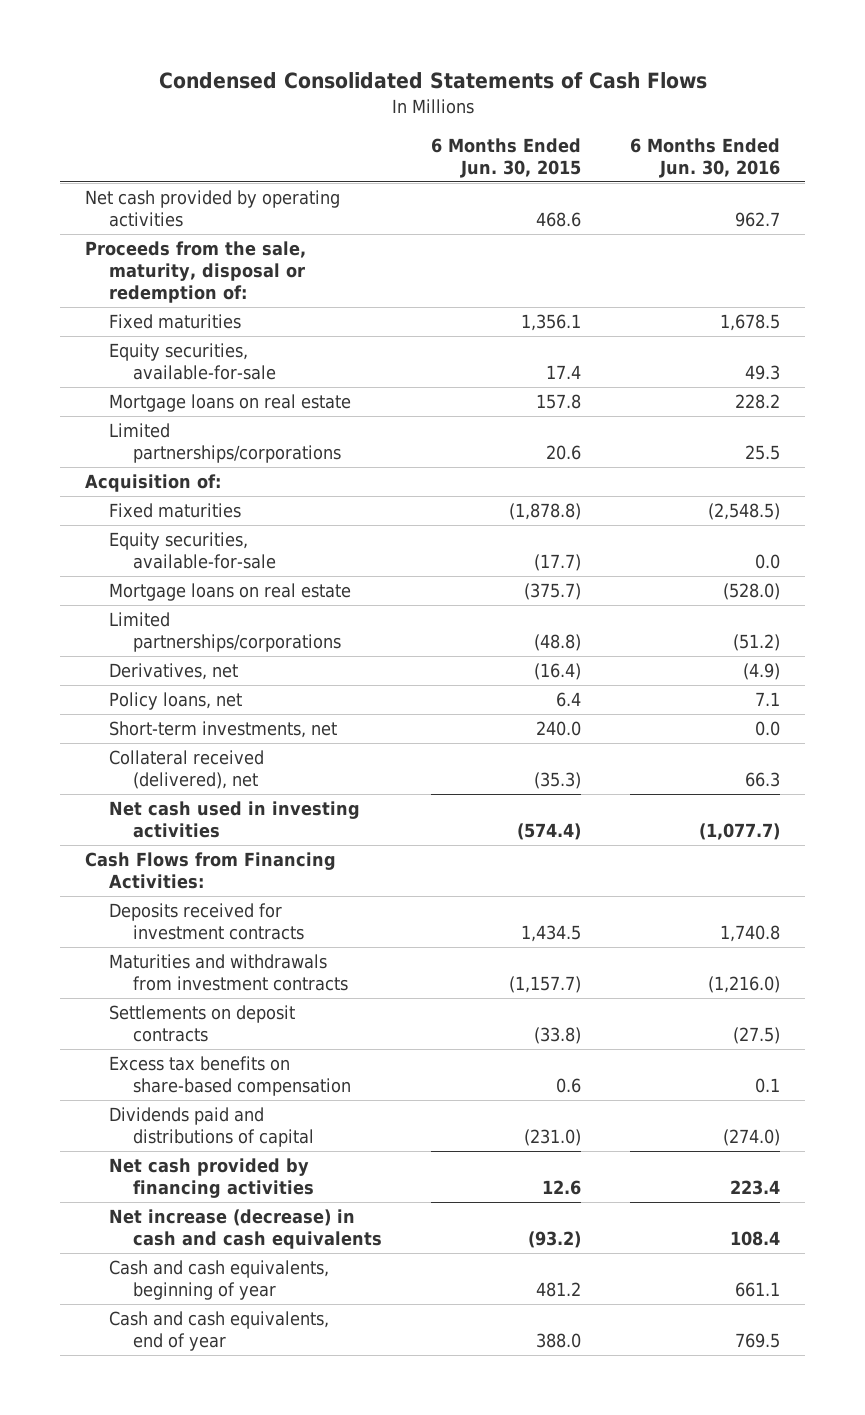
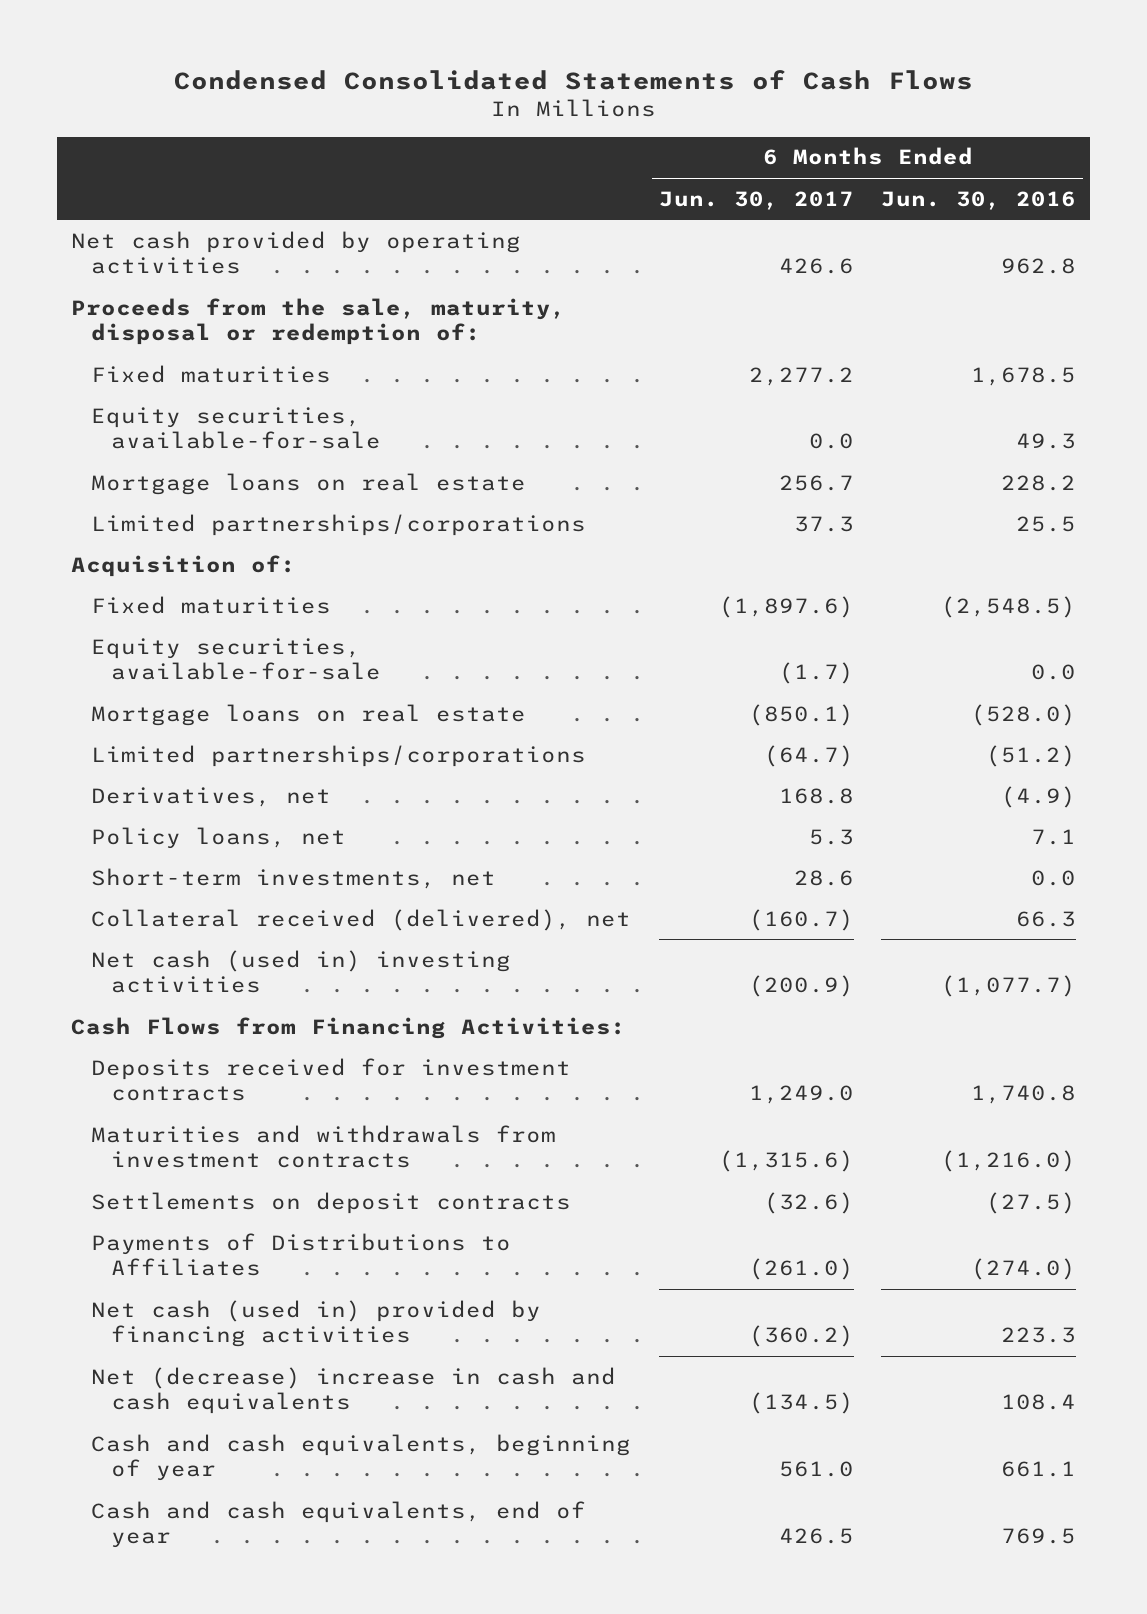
- | 6 Months Ended Jun. 30, 2015 | 6 Months Ended Jun. 30, 2016
+ | 6 Months Ended Jun. 30, 2017 | 6 Months Ended Jun. 30, 2016
- Net cash provided by operating activities | 468.6 | 962.7
+ Net cash provided by operating activities | 426.6 | 962.8
- Net cash used in investing activities | (574.4) | (1,077.7)
+ Net cash (used in) investing activities | (200.9) | (1,077.7)
- Excess tax benefits on share-based compensation | 0.6 | 0.1
- Dividends paid and distributions of capital | (231.0) | (274.0)
- Net cash provided by financing activities | 12.6 | 223.4
- Net increase (decrease) in cash and cash equivalents | (93.2) | 108.4
+ Payments of Distributions to Affiliates | (261.0) | (274.0)
+ Net cash (used in) provided by financing activities | (360.2) | 223.3
+ Net (decrease) increase in cash and cash equivalents | (134.5) | 108.4

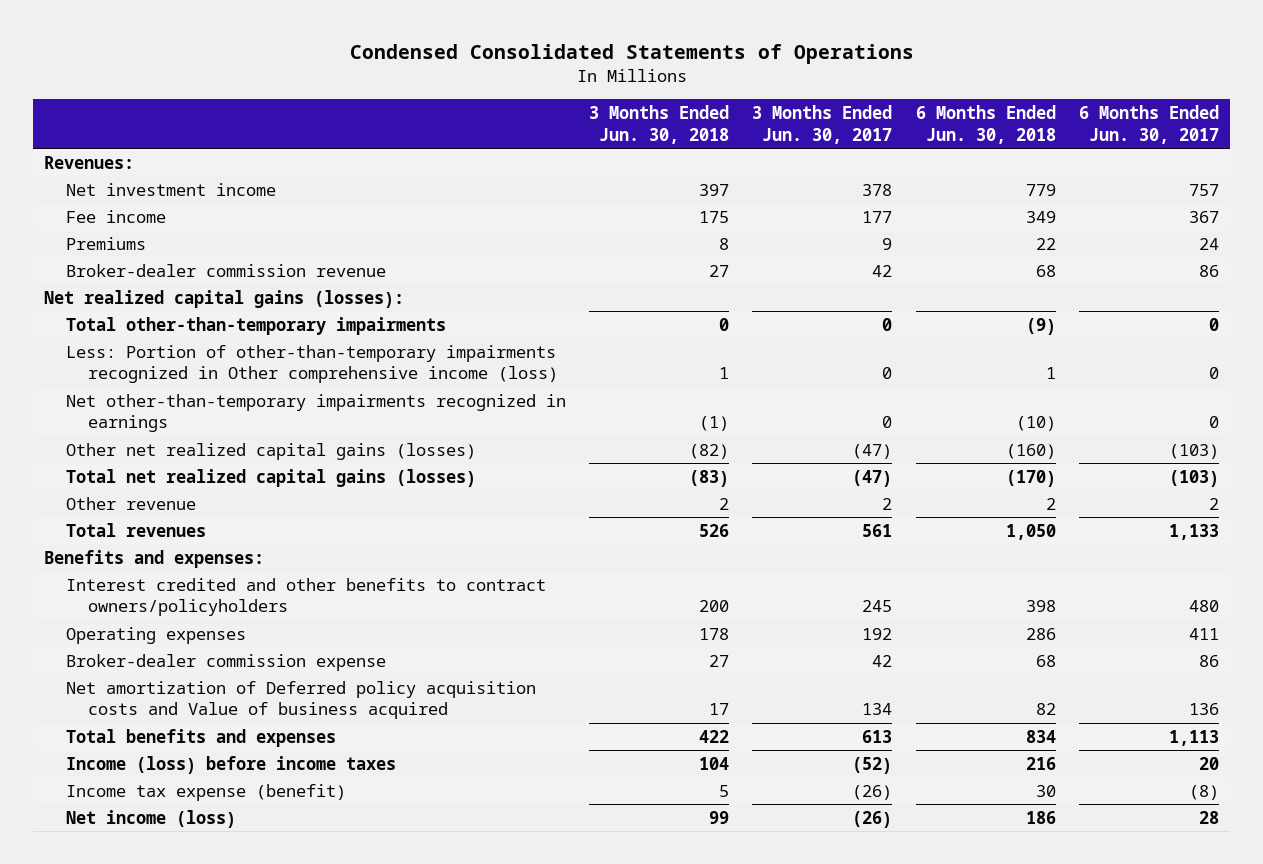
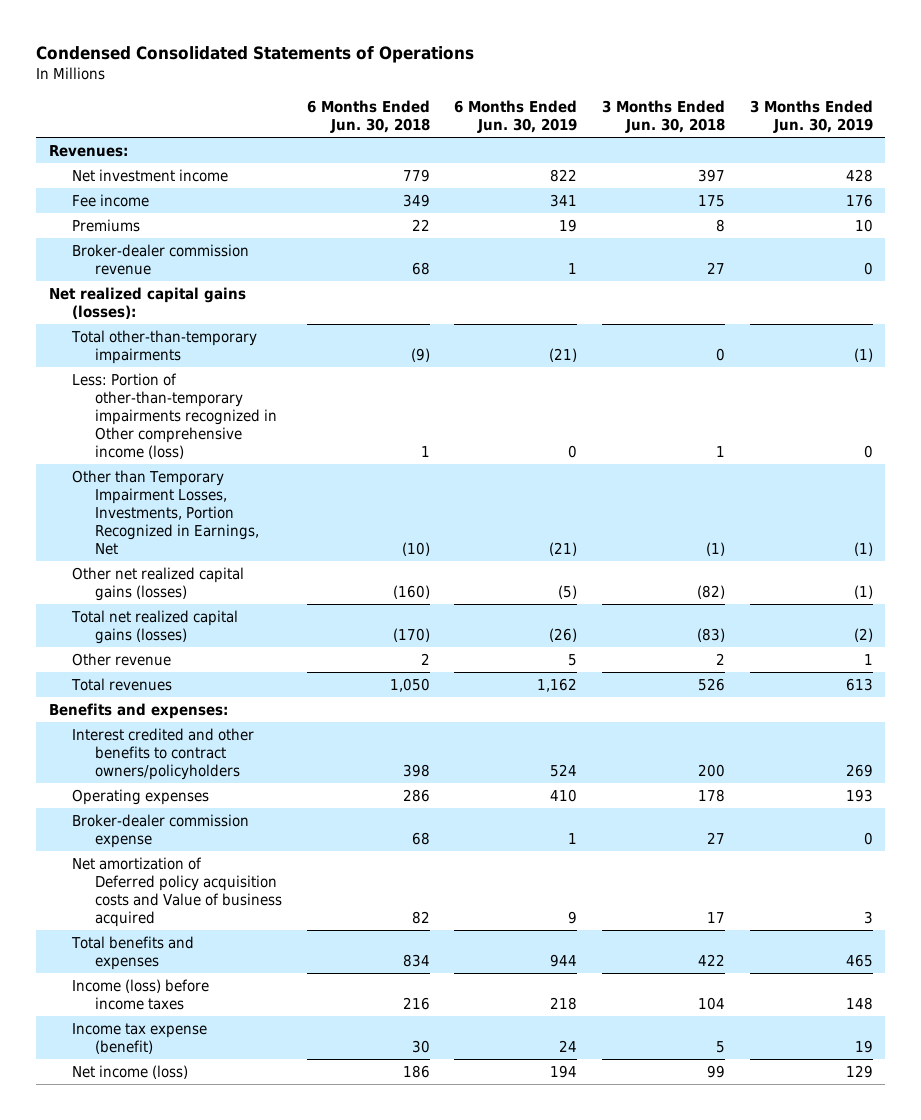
- | 3 Months Ended Jun. 30, 2018 | 3 Months Ended Jun. 30, 2017 | 6 Months Ended Jun. 30, 2018 | 6 Months Ended Jun. 30, 2017
+ | 6 Months Ended Jun. 30, 2018 | 6 Months Ended Jun. 30, 2019 | 3 Months Ended Jun. 30, 2018 | 3 Months Ended Jun. 30, 2019
- Net other-than-temporary impairments recognized in earnings | (1) | 0 | (10) | 0
+ Other than Temporary Impairment Losses, Investments, Portion Recognized in Earnings, Net | (10) | (21) | (1) | (1)

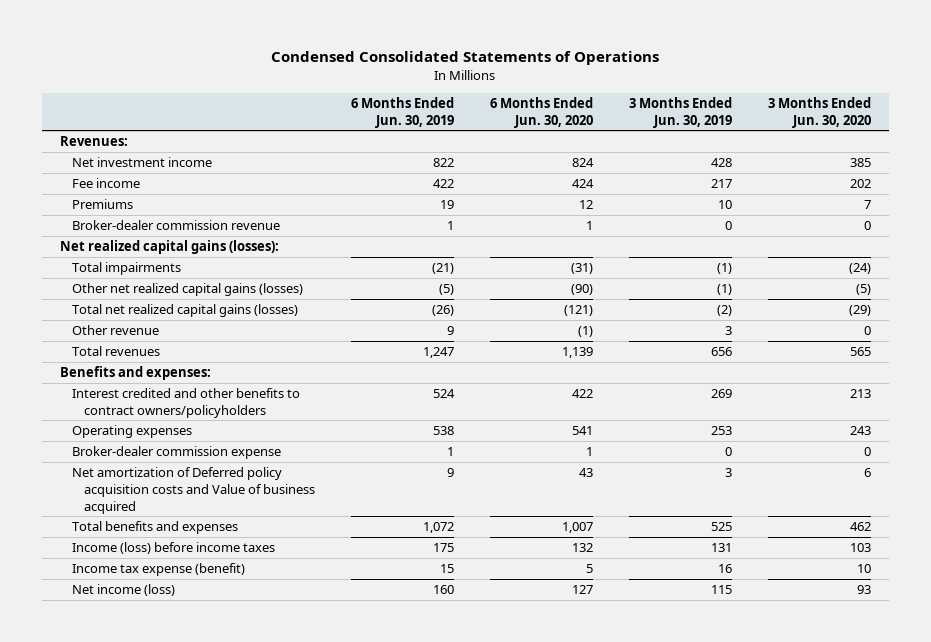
- | 6 Months Ended Jun. 30, 2018 | 6 Months Ended Jun. 30, 2019 | 3 Months Ended Jun. 30, 2018 | 3 Months Ended Jun. 30, 2019
+ | 6 Months Ended Jun. 30, 2019 | 6 Months Ended Jun. 30, 2020 | 3 Months Ended Jun. 30, 2019 | 3 Months Ended Jun. 30, 2020
- Fee income | 349 | 341 | 175 | 176
+ Fee income | 422 | 424 | 217 | 202
- Total other-than-temporary impairments | (9) | (21) | 0 | (1)
- Less: Portion of other-than-temporary impairments recognized in Other comprehensive income (loss) | 1 | 0 | 1 | 0
- Other than Temporary Impairment Losses, Investments, Portion Recognized in Earnings, Net | (10) | (21) | (1) | (1)
+ Total impairments | (21) | (31) | (1) | (24)
- Other revenue | 2 | 5 | 2 | 1
- Total revenues | 1,050 | 1,162 | 526 | 613
+ Other revenue | 9 | (1) | 3 | 0
+ Total revenues | 1,247 | 1,139 | 656 | 565
- Operating expenses | 286 | 410 | 178 | 193
+ Operating expenses | 538 | 541 | 253 | 243
- Total benefits and expenses | 834 | 944 | 422 | 465
- Income (loss) before income taxes | 216 | 218 | 104 | 148
- Income tax expense (benefit) | 30 | 24 | 5 | 19
- Net income (loss) | 186 | 194 | 99 | 129
+ Total benefits and expenses | 1,072 | 1,007 | 525 | 462
+ Income (loss) before income taxes | 175 | 132 | 131 | 103
+ Income tax expense (benefit) | 15 | 5 | 16 | 10
+ Net income (loss) | 160 | 127 | 115 | 93

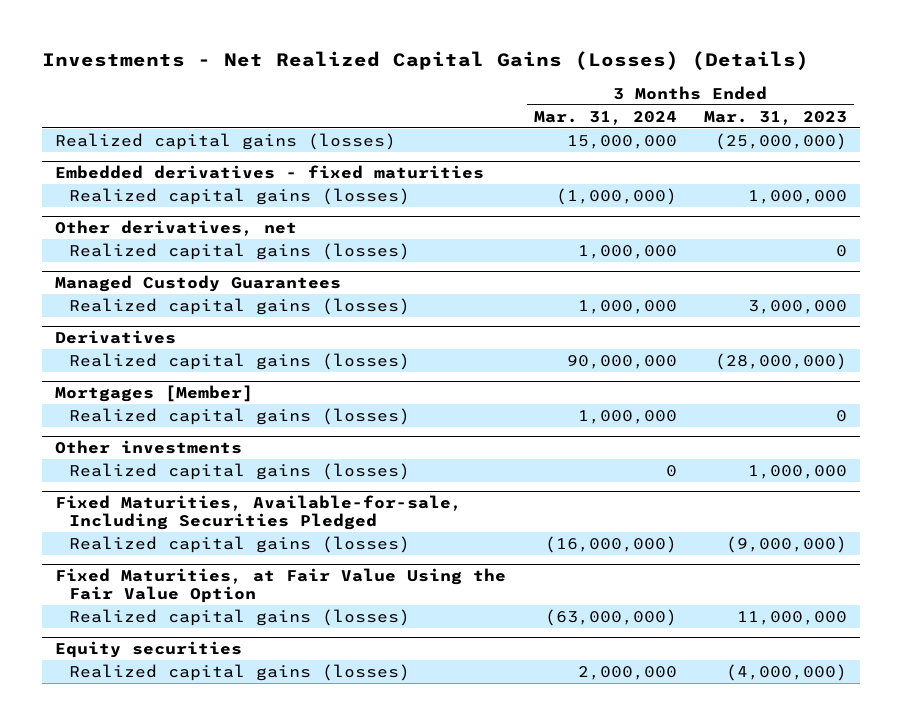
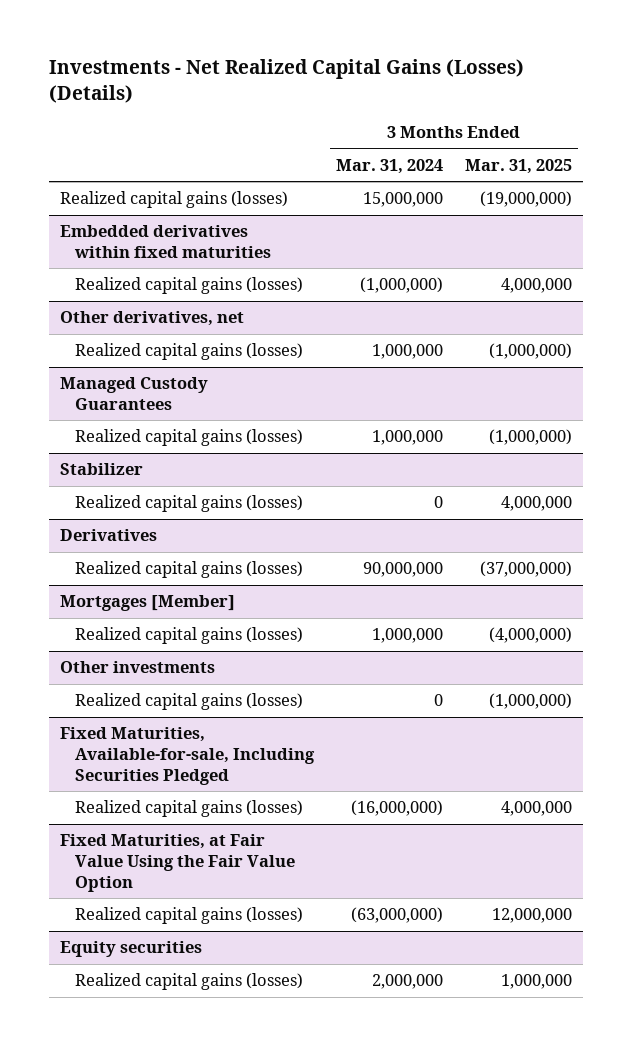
- | 3 Months Ended Mar. 31, 2024 | 3 Months Ended Mar. 31, 2023
+ | 3 Months Ended Mar. 31, 2024 | 3 Months Ended Mar. 31, 2025
- Embedded derivatives - fixed maturities
+ Embedded derivatives within fixed maturities
+ Stabilizer
+ Realized capital gains (losses) | 0 | 4,000,000

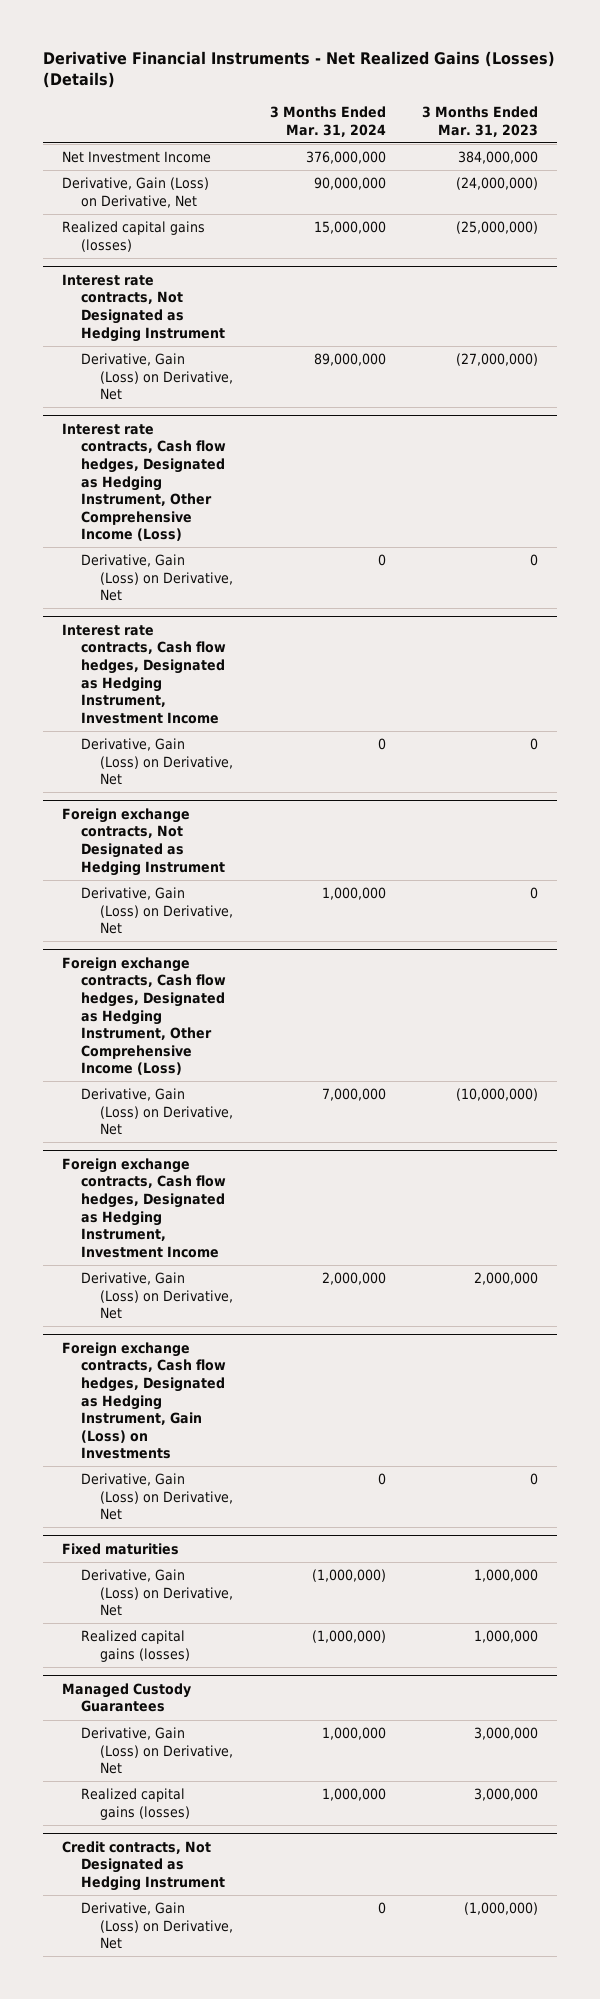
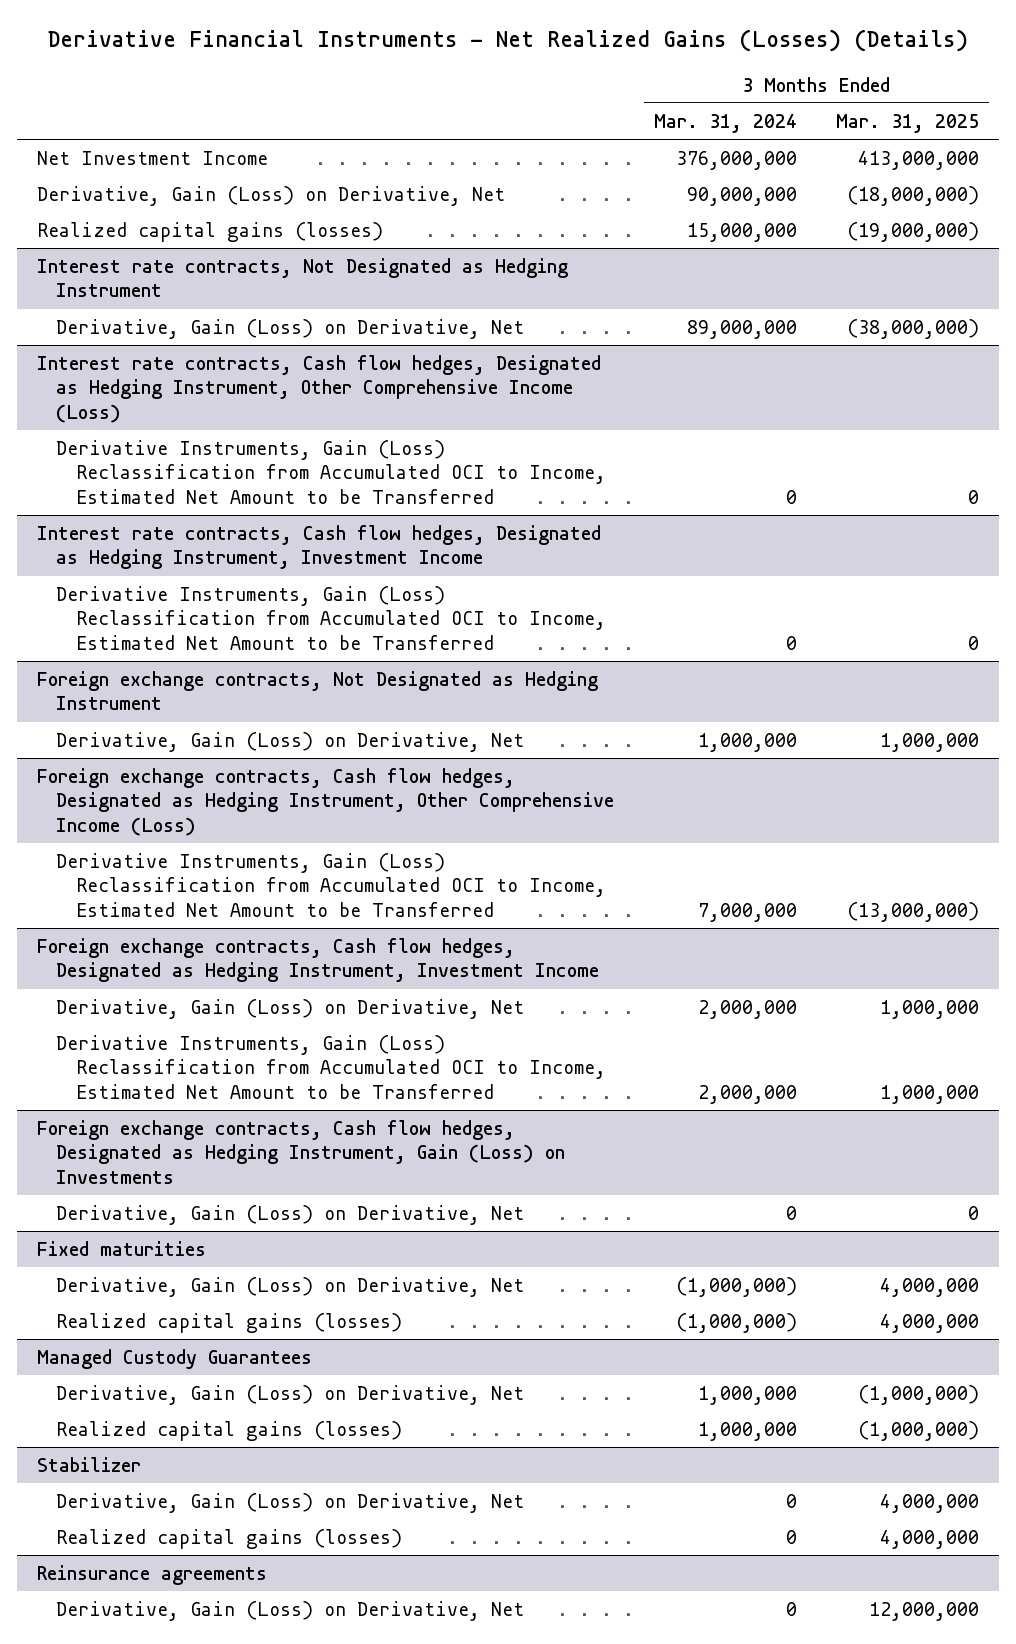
- | 3 Months Ended Mar. 31, 2024 | 3 Months Ended Mar. 31, 2023
+ | 3 Months Ended Mar. 31, 2024 | 3 Months Ended Mar. 31, 2025
@ Interest rate contracts, Cash flow hedges, Designated as Hedging Instrument, Other Comprehensive Income (Loss)
- Derivative, Gain (Loss) on Derivative, Net | 0 | 0
+ Derivative Instruments, Gain (Loss) Reclassification from Accumulated OCI to Income, Estimated Net Amount to be Transferred | 0 | 0
@ Interest rate contracts, Cash flow hedges, Designated as Hedging Instrument, Investment Income
- Derivative, Gain (Loss) on Derivative, Net | 0 | 0
+ Derivative Instruments, Gain (Loss) Reclassification from Accumulated OCI to Income, Estimated Net Amount to be Transferred | 0 | 0
@ Foreign exchange contracts, Cash flow hedges, Designated as Hedging Instrument, Other Comprehensive Income (Loss)
- Derivative, Gain (Loss) on Derivative, Net | 7,000,000 | (10,000,000)
+ Derivative Instruments, Gain (Loss) Reclassification from Accumulated OCI to Income, Estimated Net Amount to be Transferred | 7,000,000 | (13,000,000)
@ Foreign exchange contracts, Cash flow hedges, Designated as Hedging Instrument, Investment Income
+ Derivative Instruments, Gain (Loss) Reclassification from Accumulated OCI to Income, Estimated Net Amount to be Transferred | 2,000,000 | 1,000,000
- Credit contracts, Not Designated as Hedging Instrument
+ Stabilizer
+ Realized capital gains (losses) | 0 | 4,000,000
+ Reinsurance agreements
+ Derivative, Gain (Loss) on Derivative, Net | 0 | 12,000,000

